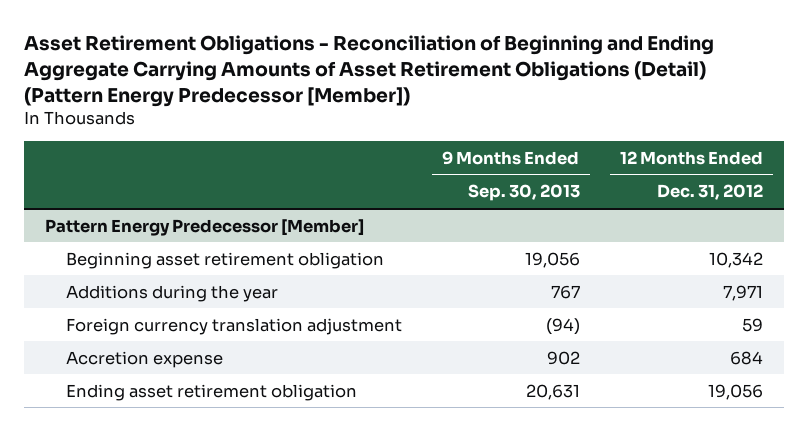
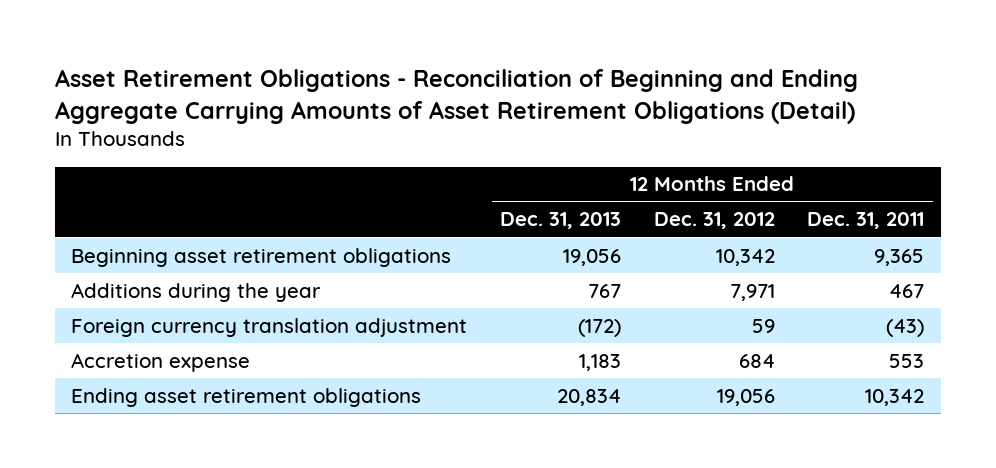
- Asset Retirement Obligations - Reconciliation of Beginning and Ending Aggregate Carrying Amounts of Asset Retirement Obligations (Detail) (Pattern Energy Predecessor [Member])
+ Asset Retirement Obligations - Reconciliation of Beginning and Ending Aggregate Carrying Amounts of Asset Retirement Obligations (Detail)
- | 9 Months Ended Sep. 30, 2013 | 12 Months Ended Dec. 31, 2012
+ | 12 Months Ended Dec. 31, 2013 | 12 Months Ended Dec. 31, 2012 | 12 Months Ended Dec. 31, 2011
- Pattern Energy Predecessor [Member]
- Beginning asset retirement obligation | 19,056 | 10,342
+ Beginning asset retirement obligations | 19,056 | 10,342 | 9,365
- Ending asset retirement obligation | 20,631 | 19,056
+ Ending asset retirement obligations | 20,834 | 19,056 | 10,342

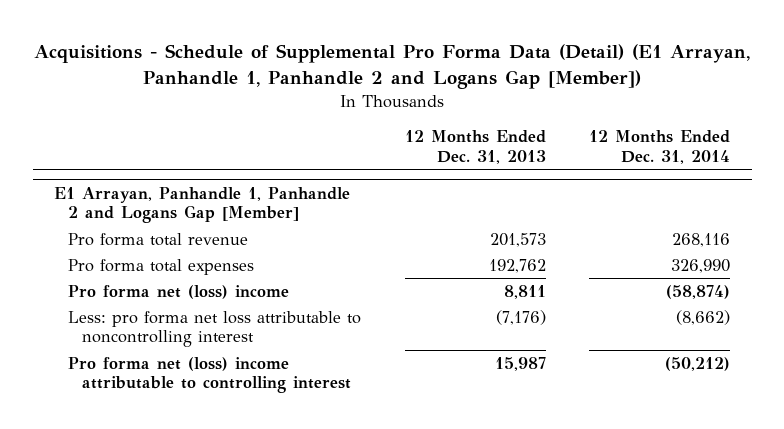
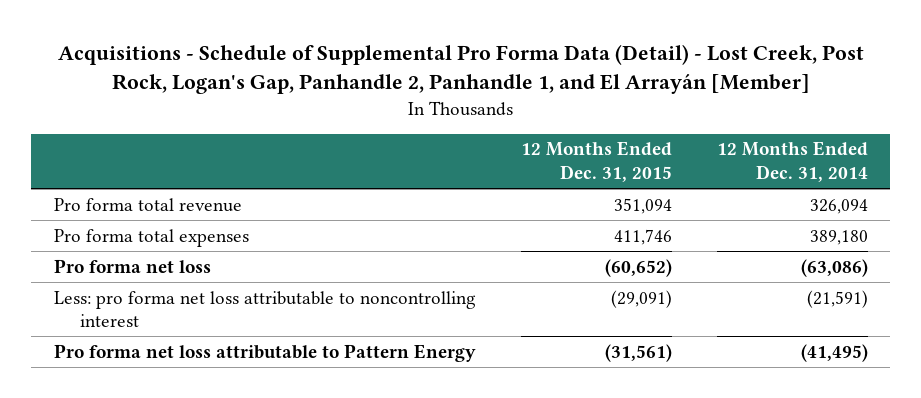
- Acquisitions - Schedule of Supplemental Pro Forma Data (Detail) (E1 Arrayan, Panhandle 1, Panhandle 2 and Logans Gap [Member])
+ Acquisitions - Schedule of Supplemental Pro Forma Data (Detail) - Lost Creek, Post Rock, Logan's Gap, Panhandle 2, Panhandle 1, and El Arrayán [Member]
- | 12 Months Ended Dec. 31, 2013 | 12 Months Ended Dec. 31, 2014
+ | 12 Months Ended Dec. 31, 2015 | 12 Months Ended Dec. 31, 2014
- E1 Arrayan, Panhandle 1, Panhandle 2 and Logans Gap [Member]
- Pro forma total revenue | 201,573 | 268,116
- Pro forma total expenses | 192,762 | 326,990
- Pro forma net (loss) income | 8,811 | (58,874)
- Less: pro forma net loss attributable to noncontrolling interest | (7,176) | (8,662)
- Pro forma net (loss) income attributable to controlling interest | 15,987 | (50,212)
+ Pro forma total revenue | 351,094 | 326,094
+ Pro forma total expenses | 411,746 | 389,180
+ Pro forma net loss | (60,652) | (63,086)
+ Less: pro forma net loss attributable to noncontrolling interest | (29,091) | (21,591)
+ Pro forma net loss attributable to Pattern Energy | (31,561) | (41,495)

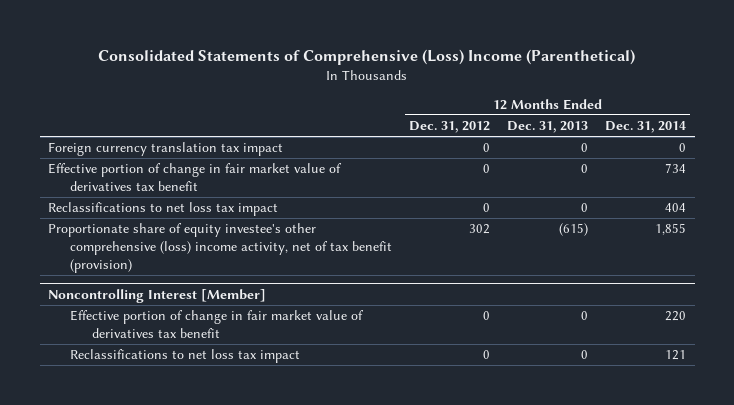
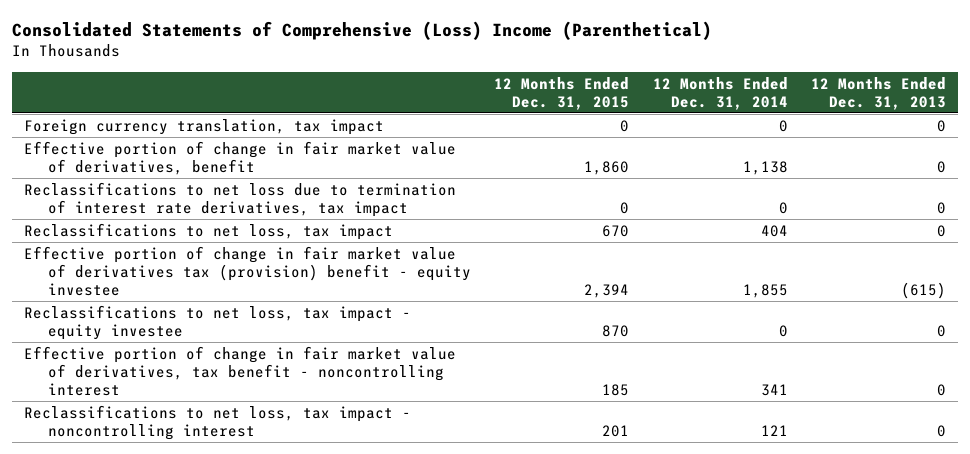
- | 12 Months Ended Dec. 31, 2012 | 12 Months Ended Dec. 31, 2013 | 12 Months Ended Dec. 31, 2014
+ | 12 Months Ended Dec. 31, 2015 | 12 Months Ended Dec. 31, 2014 | 12 Months Ended Dec. 31, 2013
- Foreign currency translation tax impact | 0 | 0 | 0
- Effective portion of change in fair market value of derivatives tax benefit | 0 | 0 | 734
- Reclassifications to net loss tax impact | 0 | 0 | 404
- Proportionate share of equity investee's other comprehensive (loss) income activity, net of tax benefit (provision) | 302 | (615) | 1,855
- Noncontrolling Interest [Member]
- Effective portion of change in fair market value of derivatives tax benefit | 0 | 0 | 220
- Reclassifications to net loss tax impact | 0 | 0 | 121
+ Foreign currency translation, tax impact | 0 | 0 | 0
+ Effective portion of change in fair market value of derivatives, benefit | 1,860 | 1,138 | 0
+ Reclassifications to net loss due to termination of interest rate derivatives, tax impact | 0 | 0 | 0
+ Reclassifications to net loss, tax impact | 670 | 404 | 0
+ Effective portion of change in fair market value of derivatives tax (provision) benefit - equity investee | 2,394 | 1,855 | (615)
+ Reclassifications to net loss, tax impact - equity investee | 870 | 0 | 0
+ Effective portion of change in fair market value of derivatives, tax benefit - noncontrolling interest | 185 | 341 | 0
+ Reclassifications to net loss, tax impact - noncontrolling interest | 201 | 121 | 0

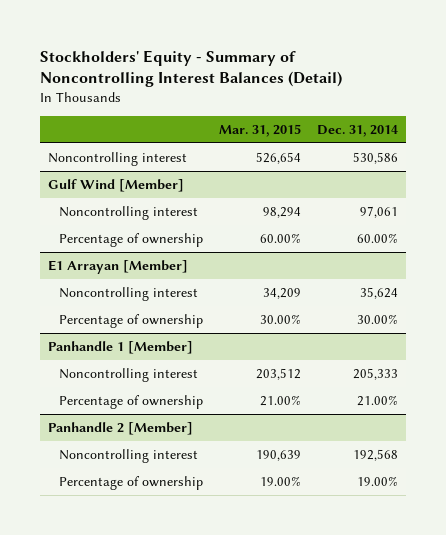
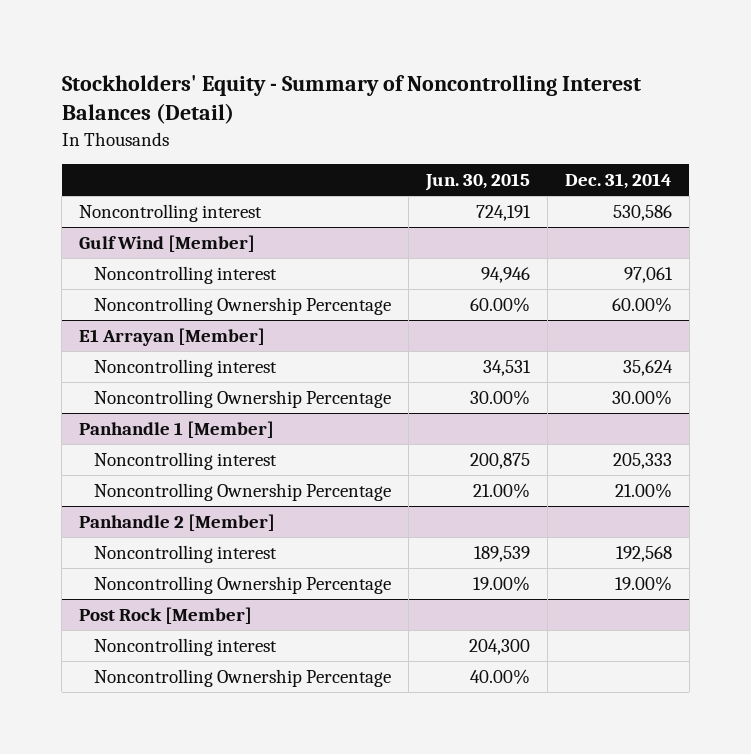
- | Mar. 31, 2015 | Dec. 31, 2014
+ | Jun. 30, 2015 | Dec. 31, 2014
@ Gulf Wind [Member]
- Percentage of ownership | 60.00% | 60.00%
+ Noncontrolling Ownership Percentage | 60.00% | 60.00%
@ E1 Arrayan [Member]
- Percentage of ownership | 30.00% | 30.00%
+ Noncontrolling Ownership Percentage | 30.00% | 30.00%
@ Panhandle 1 [Member]
- Percentage of ownership | 21.00% | 21.00%
+ Noncontrolling Ownership Percentage | 21.00% | 21.00%
@ Panhandle 2 [Member]
- Percentage of ownership | 19.00% | 19.00%
+ Noncontrolling Ownership Percentage | 19.00% | 19.00%
+ Post Rock [Member]
+ Noncontrolling interest | 204,300 |
+ Noncontrolling Ownership Percentage | 40.00% |

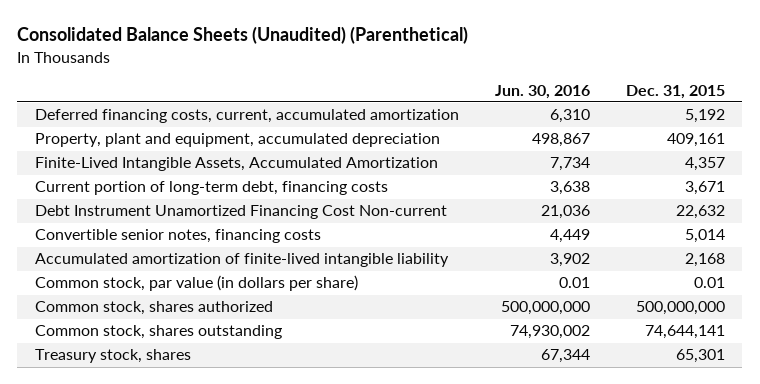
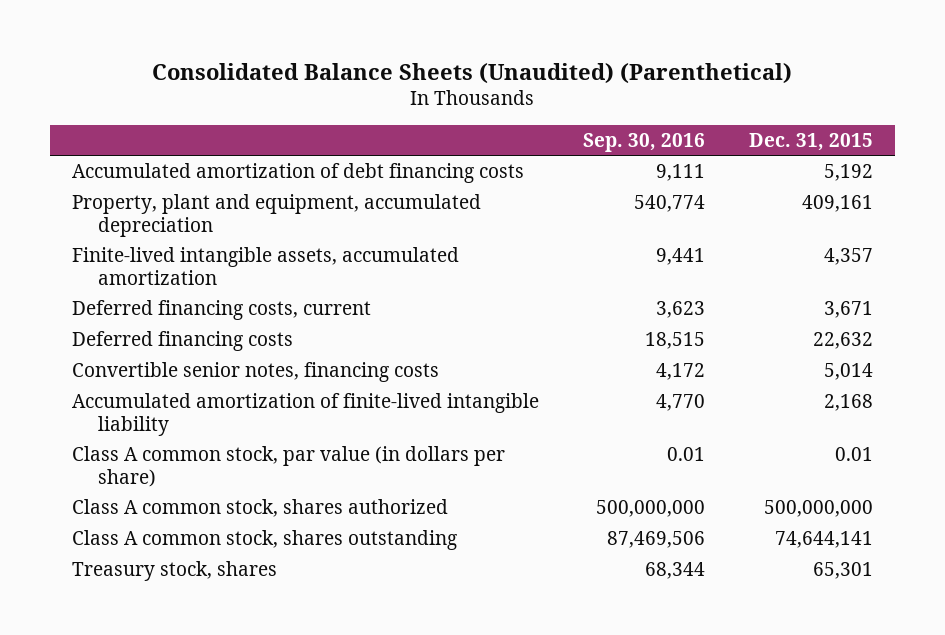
- | Jun. 30, 2016 | Dec. 31, 2015
+ | Sep. 30, 2016 | Dec. 31, 2015
- Deferred financing costs, current, accumulated amortization | 6,310 | 5,192
+ Accumulated amortization of debt financing costs | 9,111 | 5,192
- Finite-Lived Intangible Assets, Accumulated Amortization | 7,734 | 4,357
- Current portion of long-term debt, financing costs | 3,638 | 3,671
- Debt Instrument Unamortized Financing Cost Non-current | 21,036 | 22,632
+ Finite-lived intangible assets, accumulated amortization | 9,441 | 4,357
+ Deferred financing costs, current | 3,623 | 3,671
+ Deferred financing costs | 18,515 | 22,632
- Common stock, par value (in dollars per share) | 0.01 | 0.01
- Common stock, shares authorized | 500,000,000 | 500,000,000
- Common stock, shares outstanding | 74,930,002 | 74,644,141
+ Class A common stock, par value (in dollars per share) | 0.01 | 0.01
+ Class A common stock, shares authorized | 500,000,000 | 500,000,000
+ Class A common stock, shares outstanding | 87,469,506 | 74,644,141

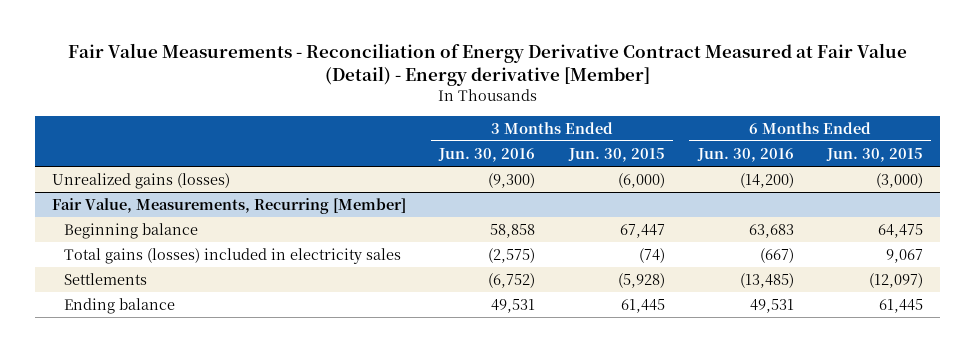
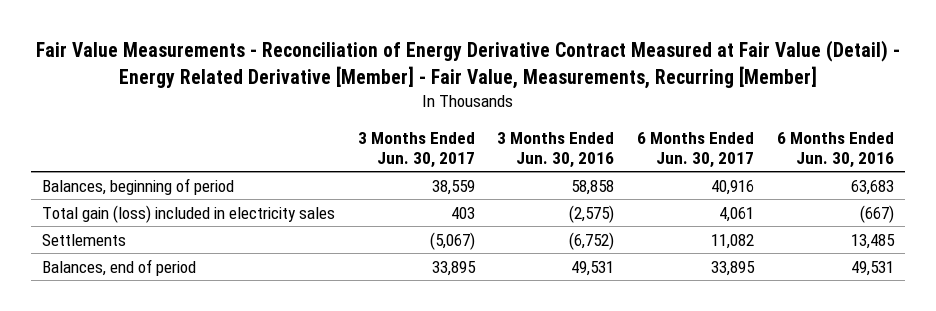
- Fair Value Measurements - Reconciliation of Energy Derivative Contract Measured at Fair Value (Detail) - Energy derivative [Member]
+ Fair Value Measurements - Reconciliation of Energy Derivative Contract Measured at Fair Value (Detail) - Energy Related Derivative [Member] - Fair Value, Measurements, Recurring [Member]
- | 3 Months Ended Jun. 30, 2016 | 3 Months Ended Jun. 30, 2015 | 6 Months Ended Jun. 30, 2016 | 6 Months Ended Jun. 30, 2015
+ | 3 Months Ended Jun. 30, 2017 | 3 Months Ended Jun. 30, 2016 | 6 Months Ended Jun. 30, 2017 | 6 Months Ended Jun. 30, 2016
- Unrealized gains (losses) | (9,300) | (6,000) | (14,200) | (3,000)
- Fair Value, Measurements, Recurring [Member]
- Beginning balance | 58,858 | 67,447 | 63,683 | 64,475
- Total gains (losses) included in electricity sales | (2,575) | (74) | (667) | 9,067
- Settlements | (6,752) | (5,928) | (13,485) | (12,097)
- Ending balance | 49,531 | 61,445 | 49,531 | 61,445
+ Balances, beginning of period | 38,559 | 58,858 | 40,916 | 63,683
+ Total gain (loss) included in electricity sales | 403 | (2,575) | 4,061 | (667)
+ Settlements | (5,067) | (6,752) | 11,082 | 13,485
+ Balances, end of period | 33,895 | 49,531 | 33,895 | 49,531

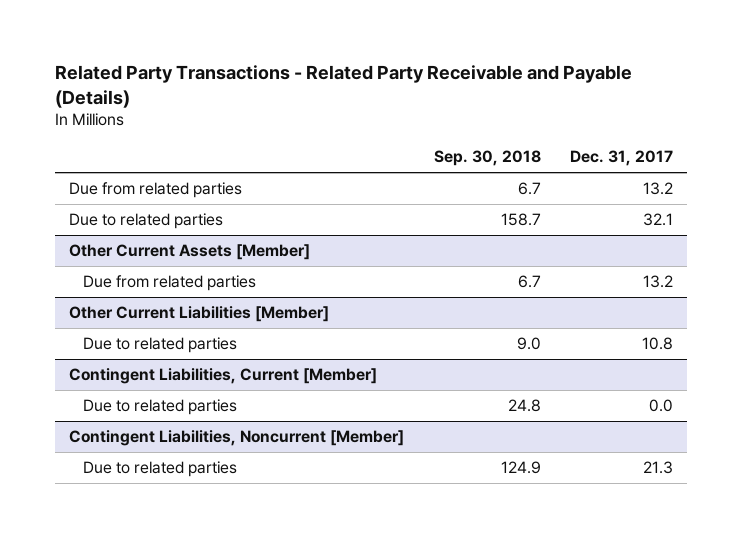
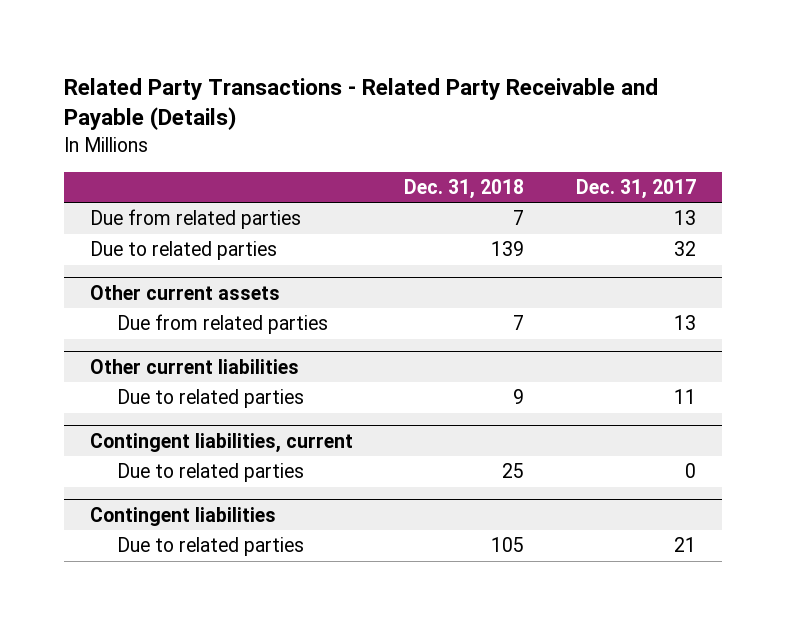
- | Sep. 30, 2018 | Dec. 31, 2017
+ | Dec. 31, 2018 | Dec. 31, 2017
- Due from related parties | 6.7 | 13.2
- Due to related parties | 158.7 | 32.1
- Other Current Assets [Member]
- Due from related parties | 6.7 | 13.2
- Other Current Liabilities [Member]
- Due to related parties | 9.0 | 10.8
- Contingent Liabilities, Current [Member]
- Due to related parties | 24.8 | 0.0
- Contingent Liabilities, Noncurrent [Member]
- Due to related parties | 124.9 | 21.3
+ Due from related parties | 7 | 13
+ Due to related parties | 139 | 32
+ Other current assets
+ Due from related parties | 7 | 13
+ Other current liabilities
+ Due to related parties | 9 | 11
+ Contingent liabilities, current
+ Due to related parties | 25 | 0
+ Contingent liabilities
+ Due to related parties | 105 | 21

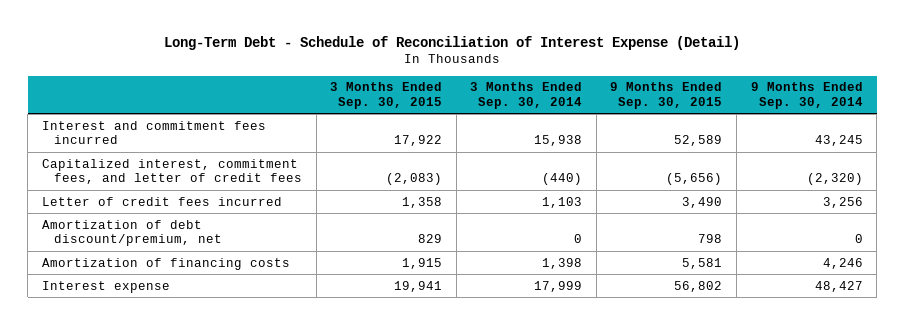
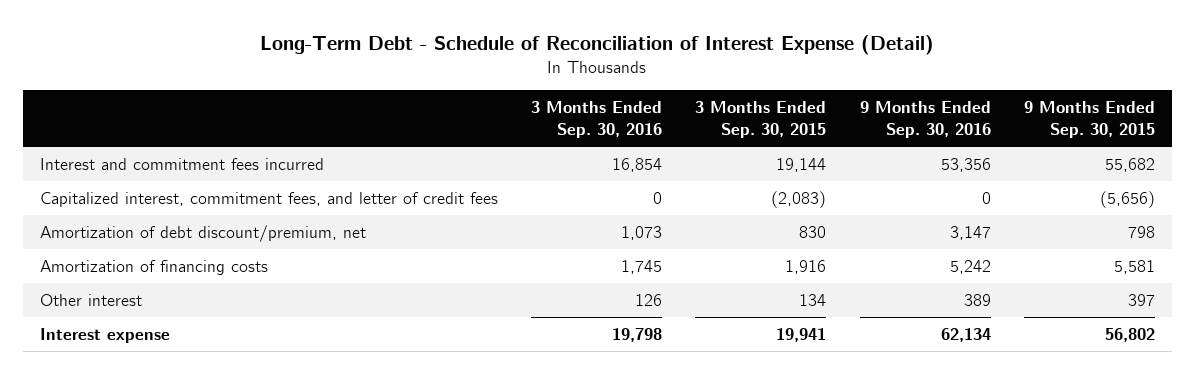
- | 3 Months Ended Sep. 30, 2015 | 3 Months Ended Sep. 30, 2014 | 9 Months Ended Sep. 30, 2015 | 9 Months Ended Sep. 30, 2014
+ | 3 Months Ended Sep. 30, 2016 | 3 Months Ended Sep. 30, 2015 | 9 Months Ended Sep. 30, 2016 | 9 Months Ended Sep. 30, 2015
- Interest and commitment fees incurred | 17,922 | 15,938 | 52,589 | 43,245
+ Interest and commitment fees incurred | 16,854 | 19,144 | 53,356 | 55,682
- Letter of credit fees incurred | 1,358 | 1,103 | 3,490 | 3,256
- Amortization of debt discount/premium, net | 829 | 0 | 798 | 0
- Amortization of financing costs | 1,915 | 1,398 | 5,581 | 4,246
+ Amortization of debt discount/premium, net | 1,073 | 830 | 3,147 | 798
+ Amortization of financing costs | 1,745 | 1,916 | 5,242 | 5,581
+ Other interest | 126 | 134 | 389 | 397

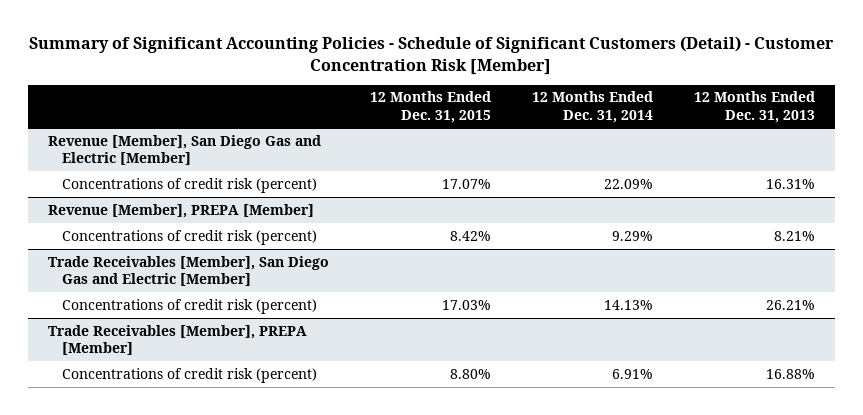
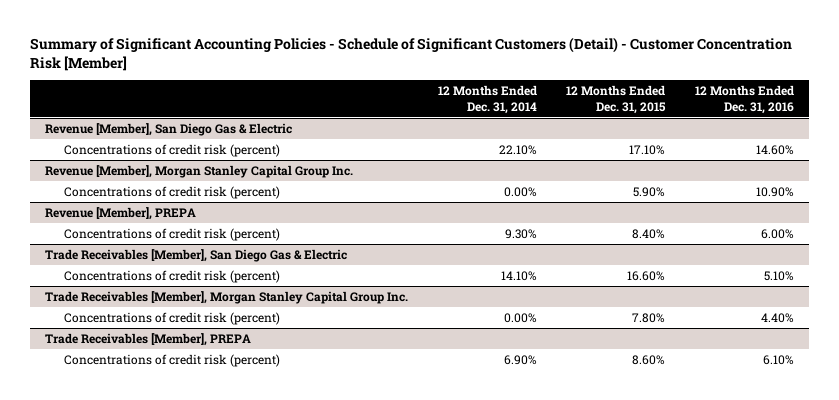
- | 12 Months Ended Dec. 31, 2015 | 12 Months Ended Dec. 31, 2014 | 12 Months Ended Dec. 31, 2013
+ | 12 Months Ended Dec. 31, 2014 | 12 Months Ended Dec. 31, 2015 | 12 Months Ended Dec. 31, 2016
- Revenue [Member], San Diego Gas and Electric [Member]
- Concentrations of credit risk (percent) | 17.07% | 22.09% | 16.31%
- Revenue [Member], PREPA [Member]
- Concentrations of credit risk (percent) | 8.42% | 9.29% | 8.21%
- Trade Receivables [Member], San Diego Gas and Electric [Member]
- Concentrations of credit risk (percent) | 17.03% | 14.13% | 26.21%
- Trade Receivables [Member], PREPA [Member]
- Concentrations of credit risk (percent) | 8.80% | 6.91% | 16.88%
+ Revenue [Member], San Diego Gas & Electric
+ Concentrations of credit risk (percent) | 22.10% | 17.10% | 14.60%
+ Revenue [Member], Morgan Stanley Capital Group Inc.
+ Concentrations of credit risk (percent) | 0.00% | 5.90% | 10.90%
+ Revenue [Member], PREPA
+ Concentrations of credit risk (percent) | 9.30% | 8.40% | 6.00%
+ Trade Receivables [Member], San Diego Gas & Electric
+ Concentrations of credit risk (percent) | 14.10% | 16.60% | 5.10%
+ Trade Receivables [Member], Morgan Stanley Capital Group Inc.
+ Concentrations of credit risk (percent) | 0.00% | 7.80% | 4.40%
+ Trade Receivables [Member], PREPA
+ Concentrations of credit risk (percent) | 6.90% | 8.60% | 6.10%

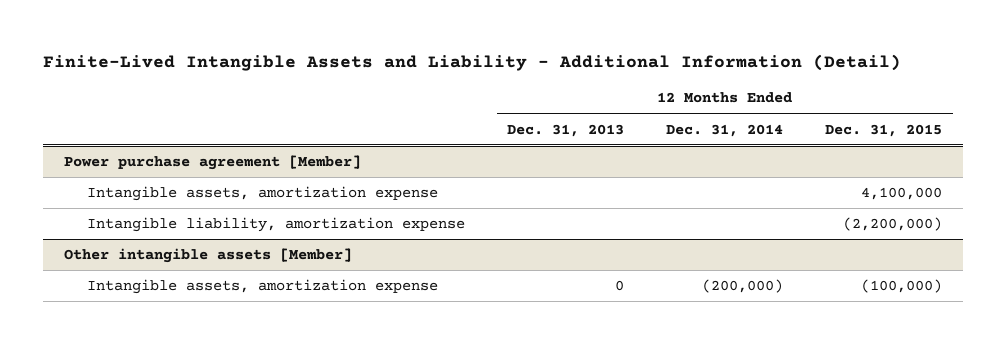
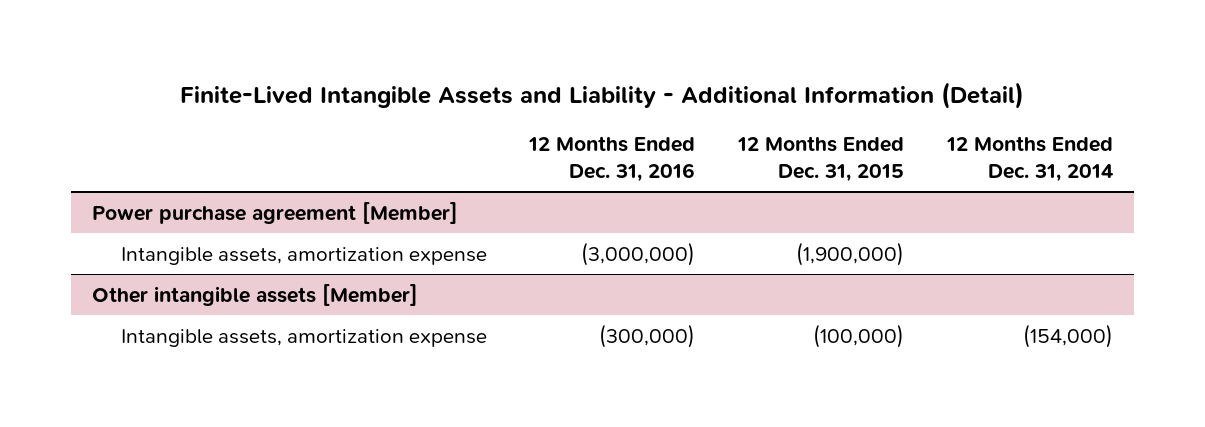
- | 12 Months Ended Dec. 31, 2013 | 12 Months Ended Dec. 31, 2014 | 12 Months Ended Dec. 31, 2015
+ | 12 Months Ended Dec. 31, 2016 | 12 Months Ended Dec. 31, 2015 | 12 Months Ended Dec. 31, 2014
@ Power purchase agreement [Member]
- Intangible assets, amortization expense | | | 4,100,000
- Intangible liability, amortization expense | | | (2,200,000)
+ Intangible assets, amortization expense | (3,000,000) | (1,900,000) |
@ Other intangible assets [Member]
- Intangible assets, amortization expense | 0 | (200,000) | (100,000)
+ Intangible assets, amortization expense | (300,000) | (100,000) | (154,000)

